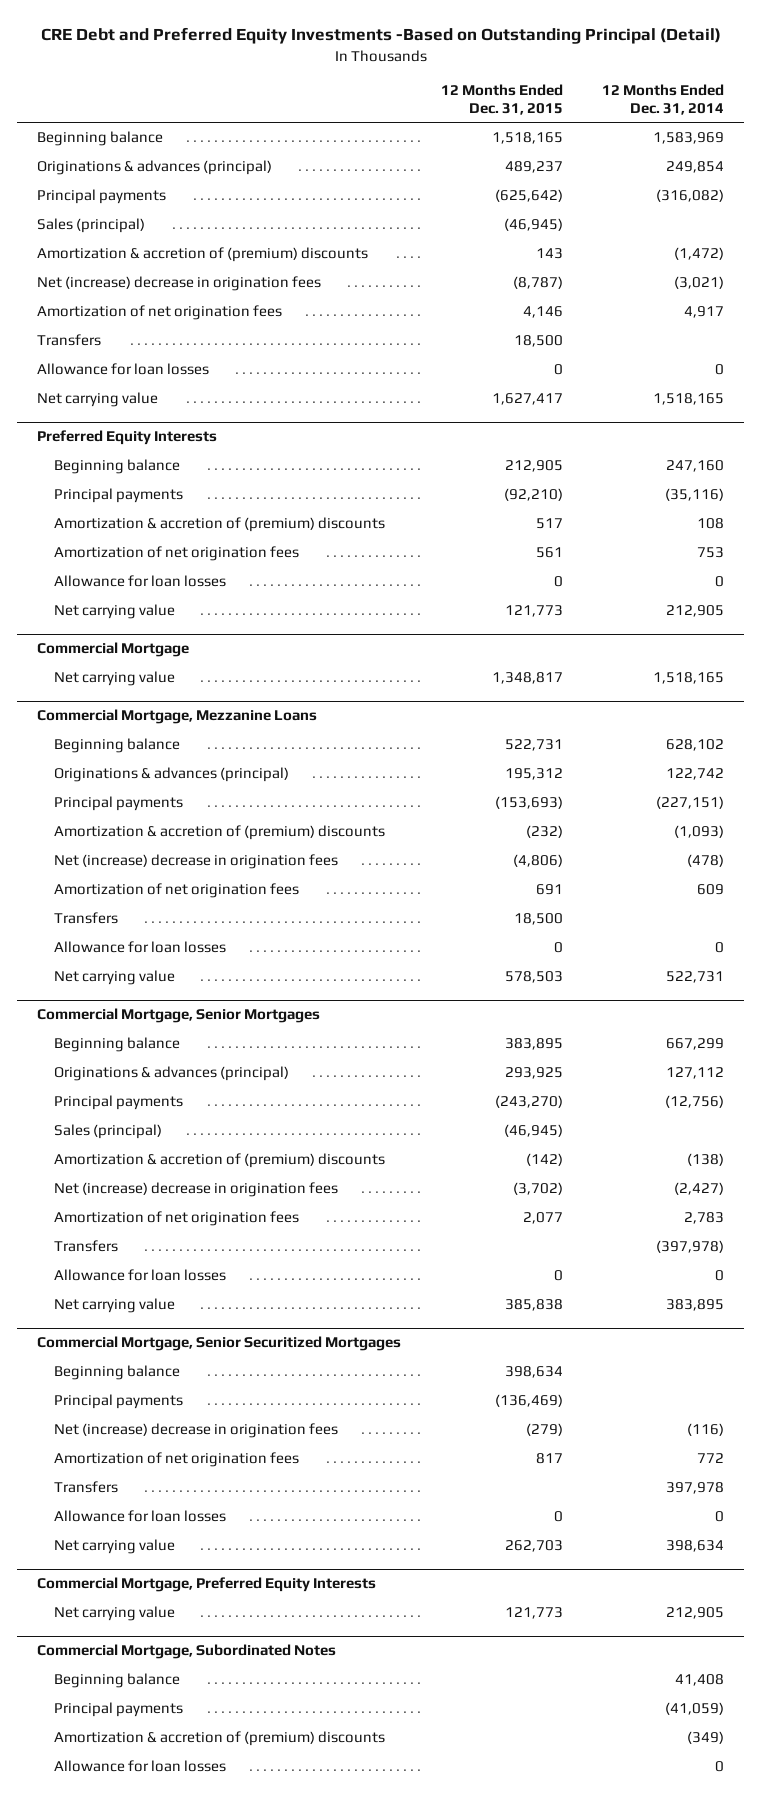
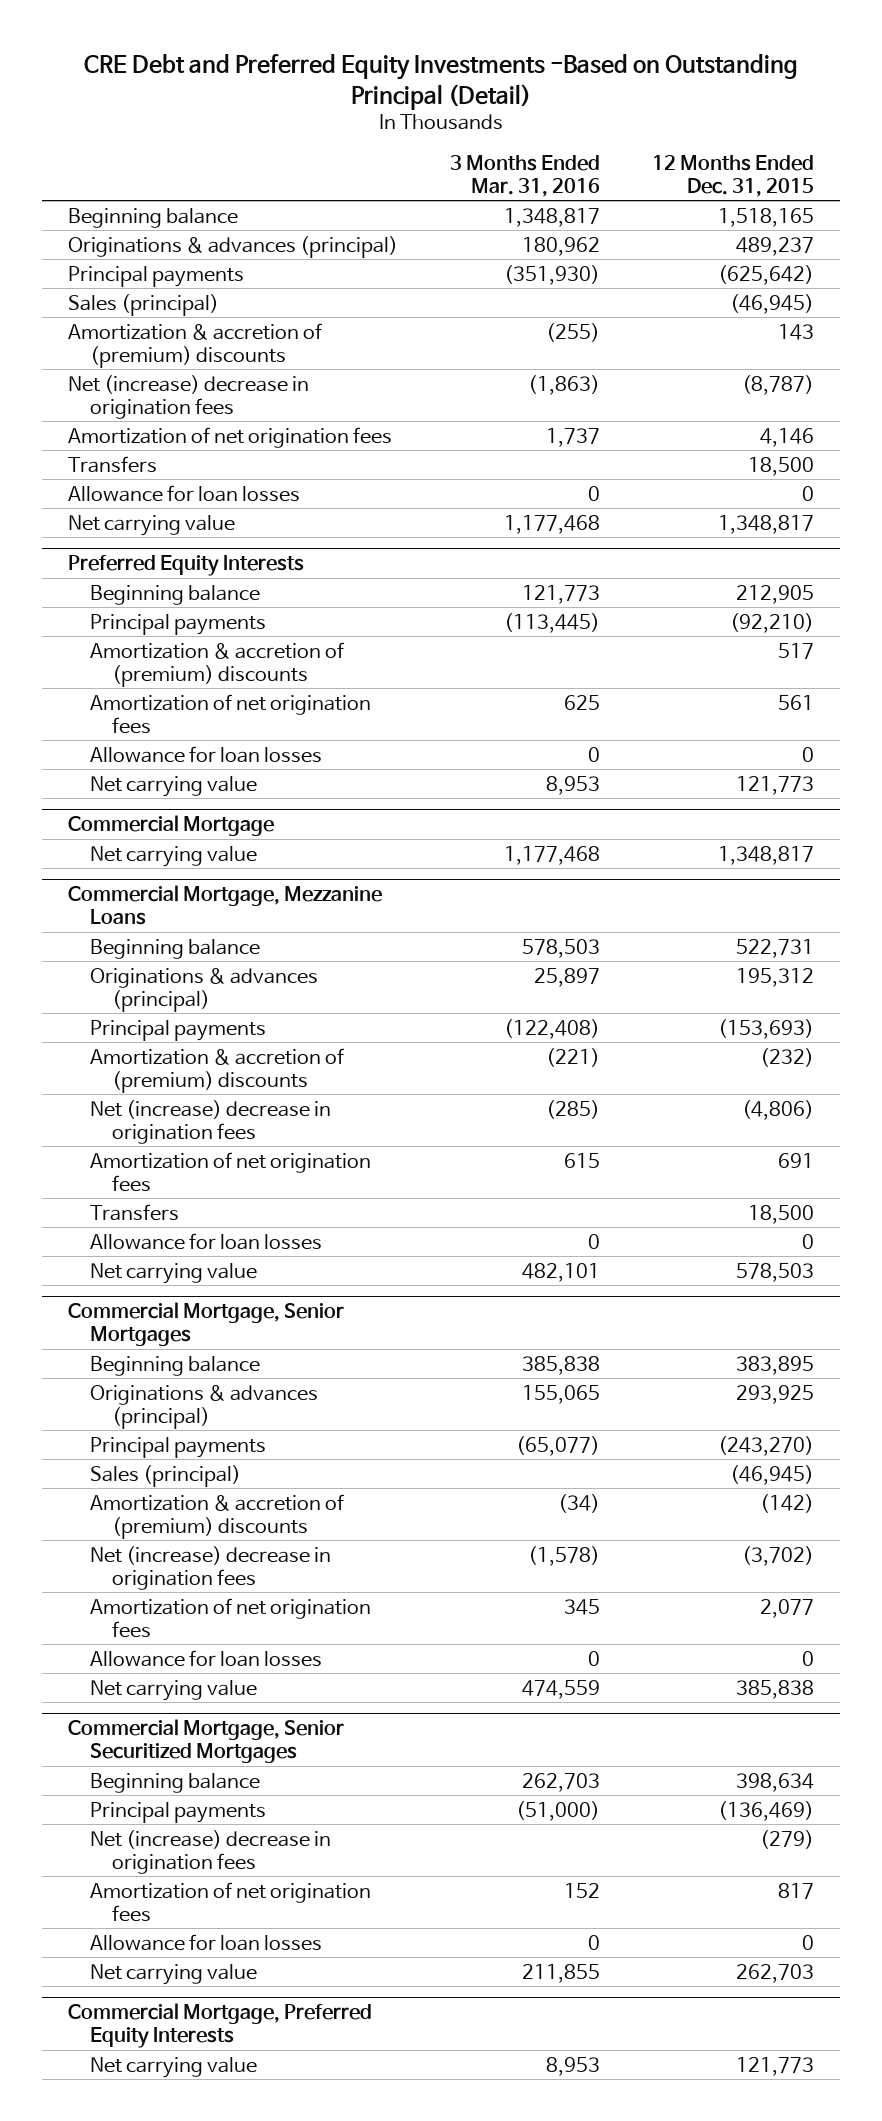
- | 12 Months Ended Dec. 31, 2015 | 12 Months Ended Dec. 31, 2014
+ | 3 Months Ended Mar. 31, 2016 | 12 Months Ended Dec. 31, 2015
- Net carrying value | 1,627,417 | 1,518,165
+ Net carrying value | 1,177,468 | 1,348,817
@ Commercial Mortgage, Senior Mortgages
- Transfers | | (397,978)
@ Commercial Mortgage, Senior Securitized Mortgages
- Transfers | | 397,978
- Commercial Mortgage, Subordinated Notes
- Beginning balance | | 41,408
- Principal payments | | (41,059)
- Amortization & accretion of (premium) discounts | | (349)
- Allowance for loan losses | | 0

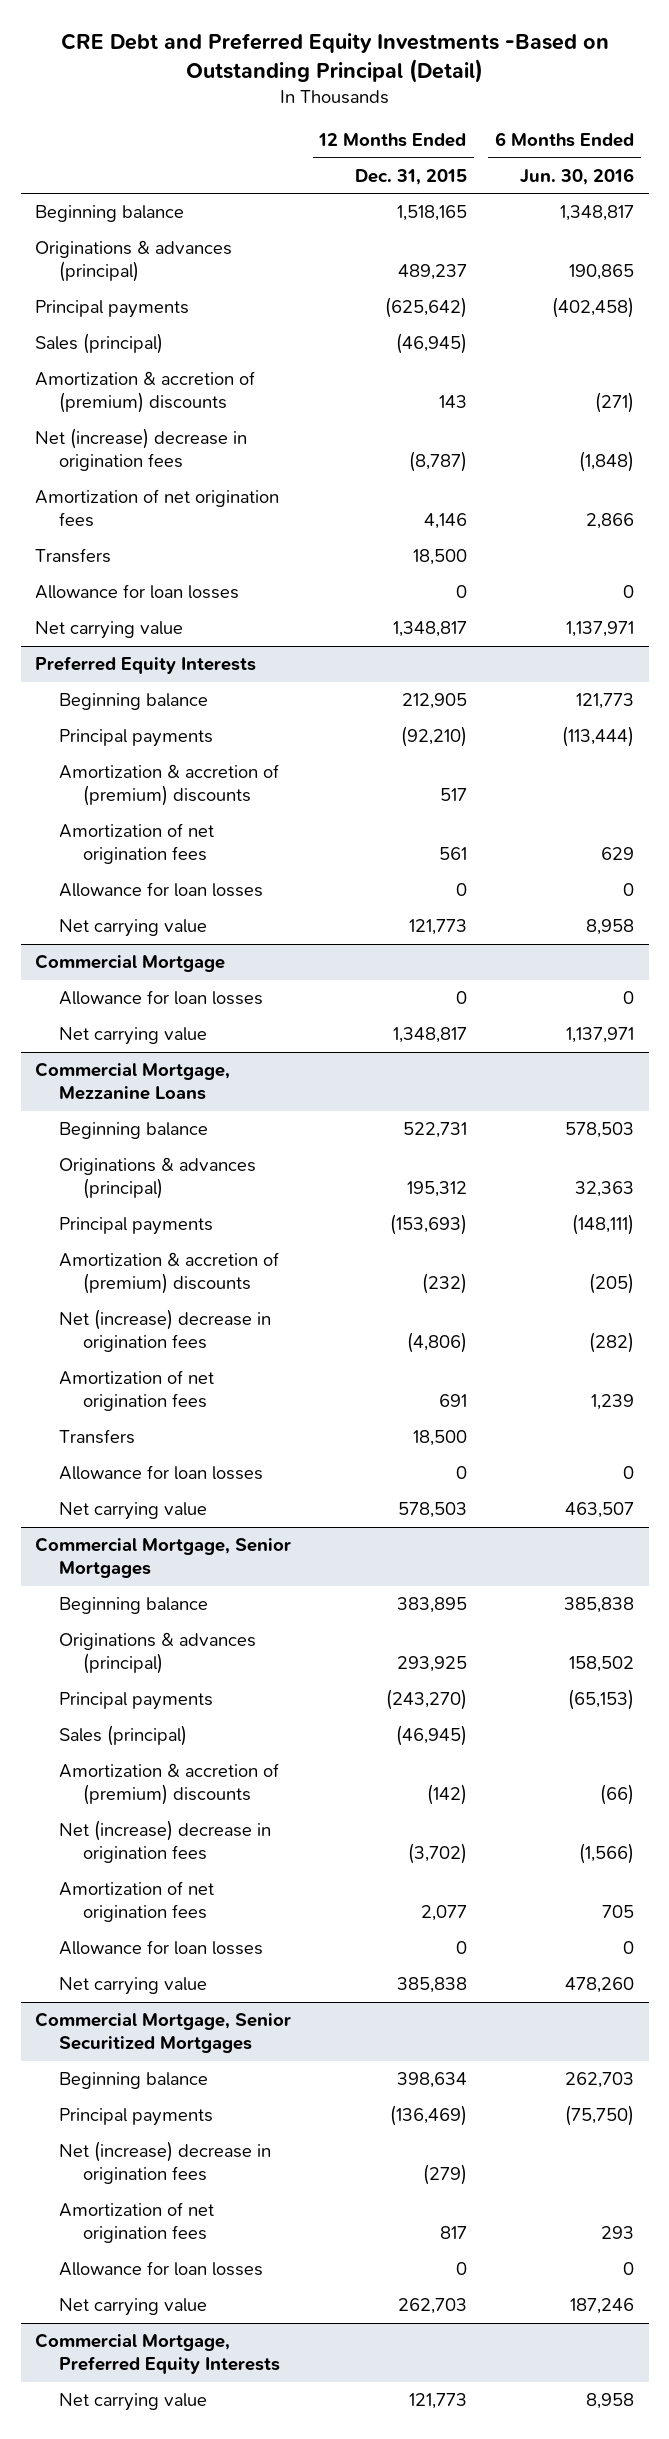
- | 3 Months Ended Mar. 31, 2016 | 12 Months Ended Dec. 31, 2015
+ | 12 Months Ended Dec. 31, 2015 | 6 Months Ended Jun. 30, 2016
@ Commercial Mortgage
+ Allowance for loan losses | 0 | 0

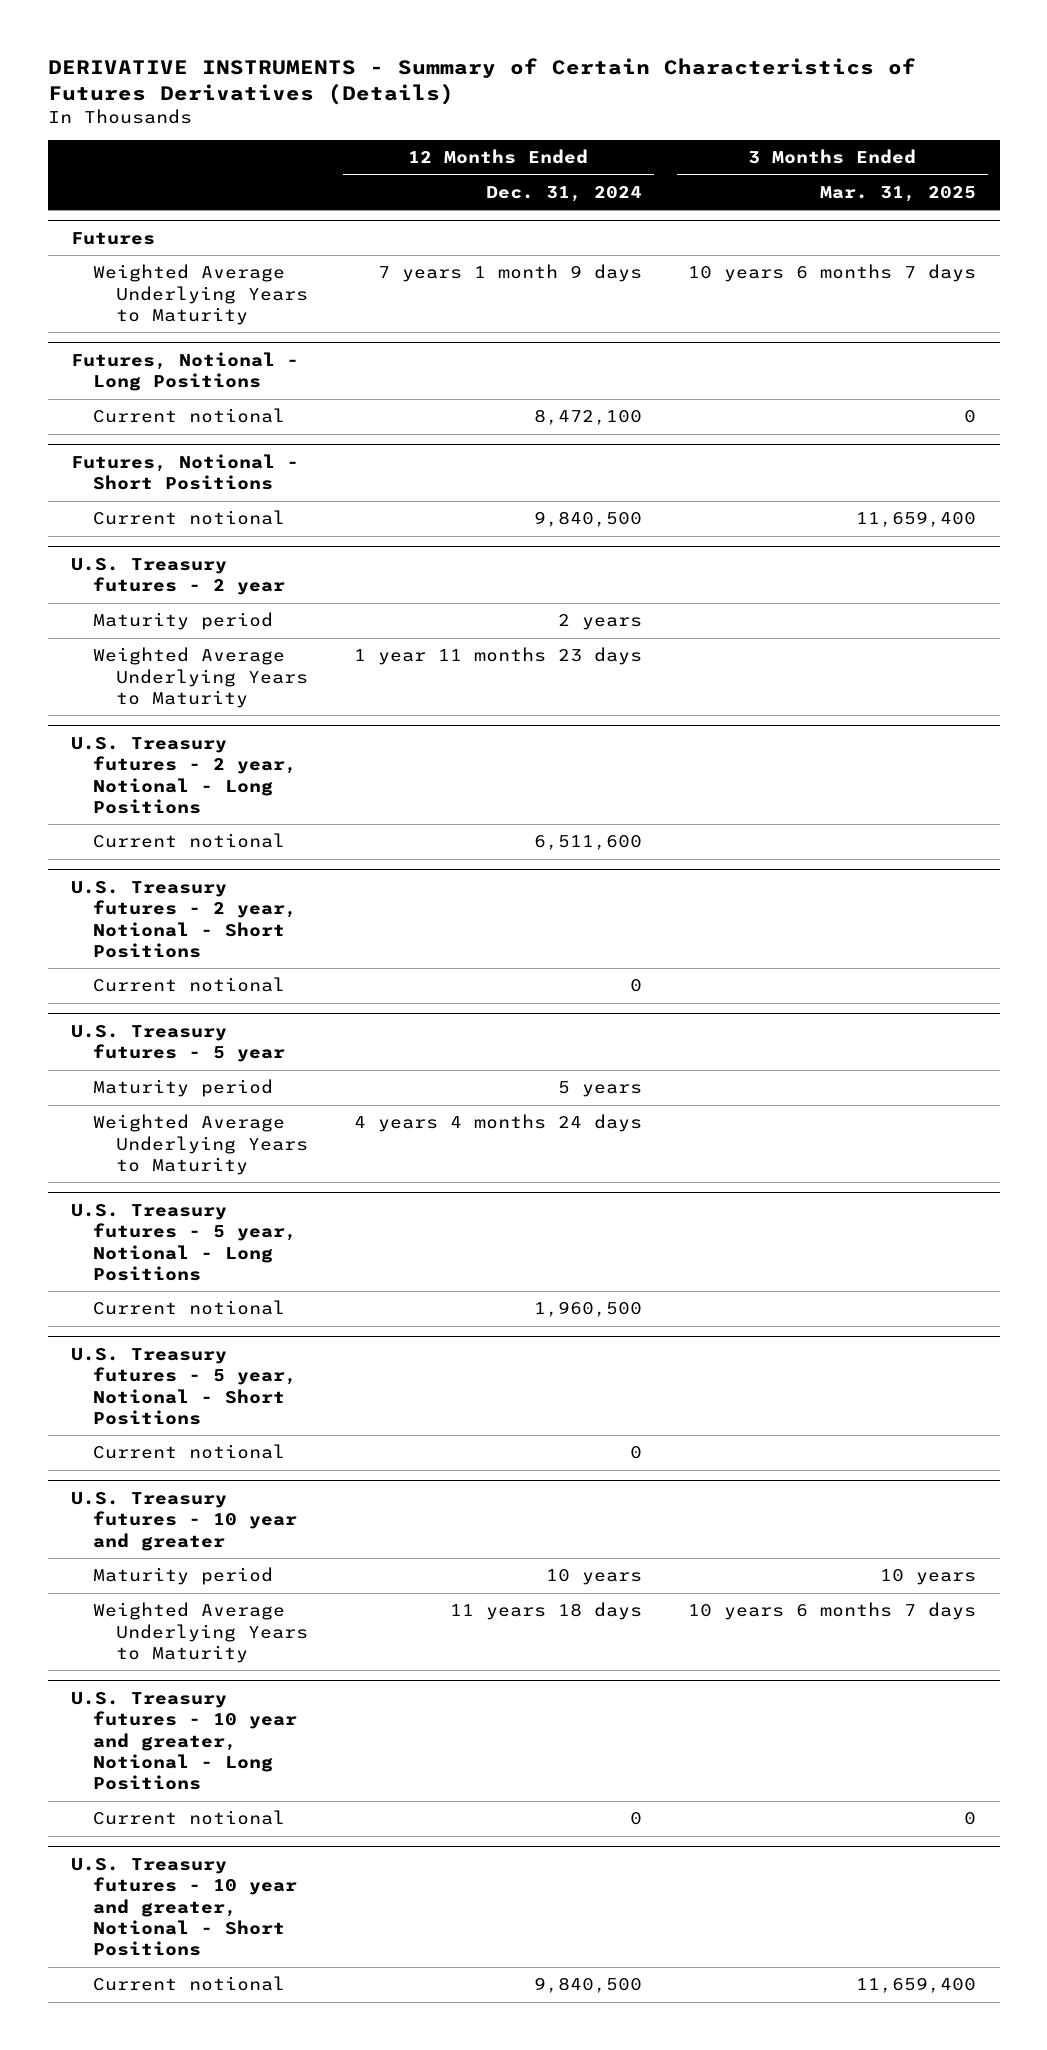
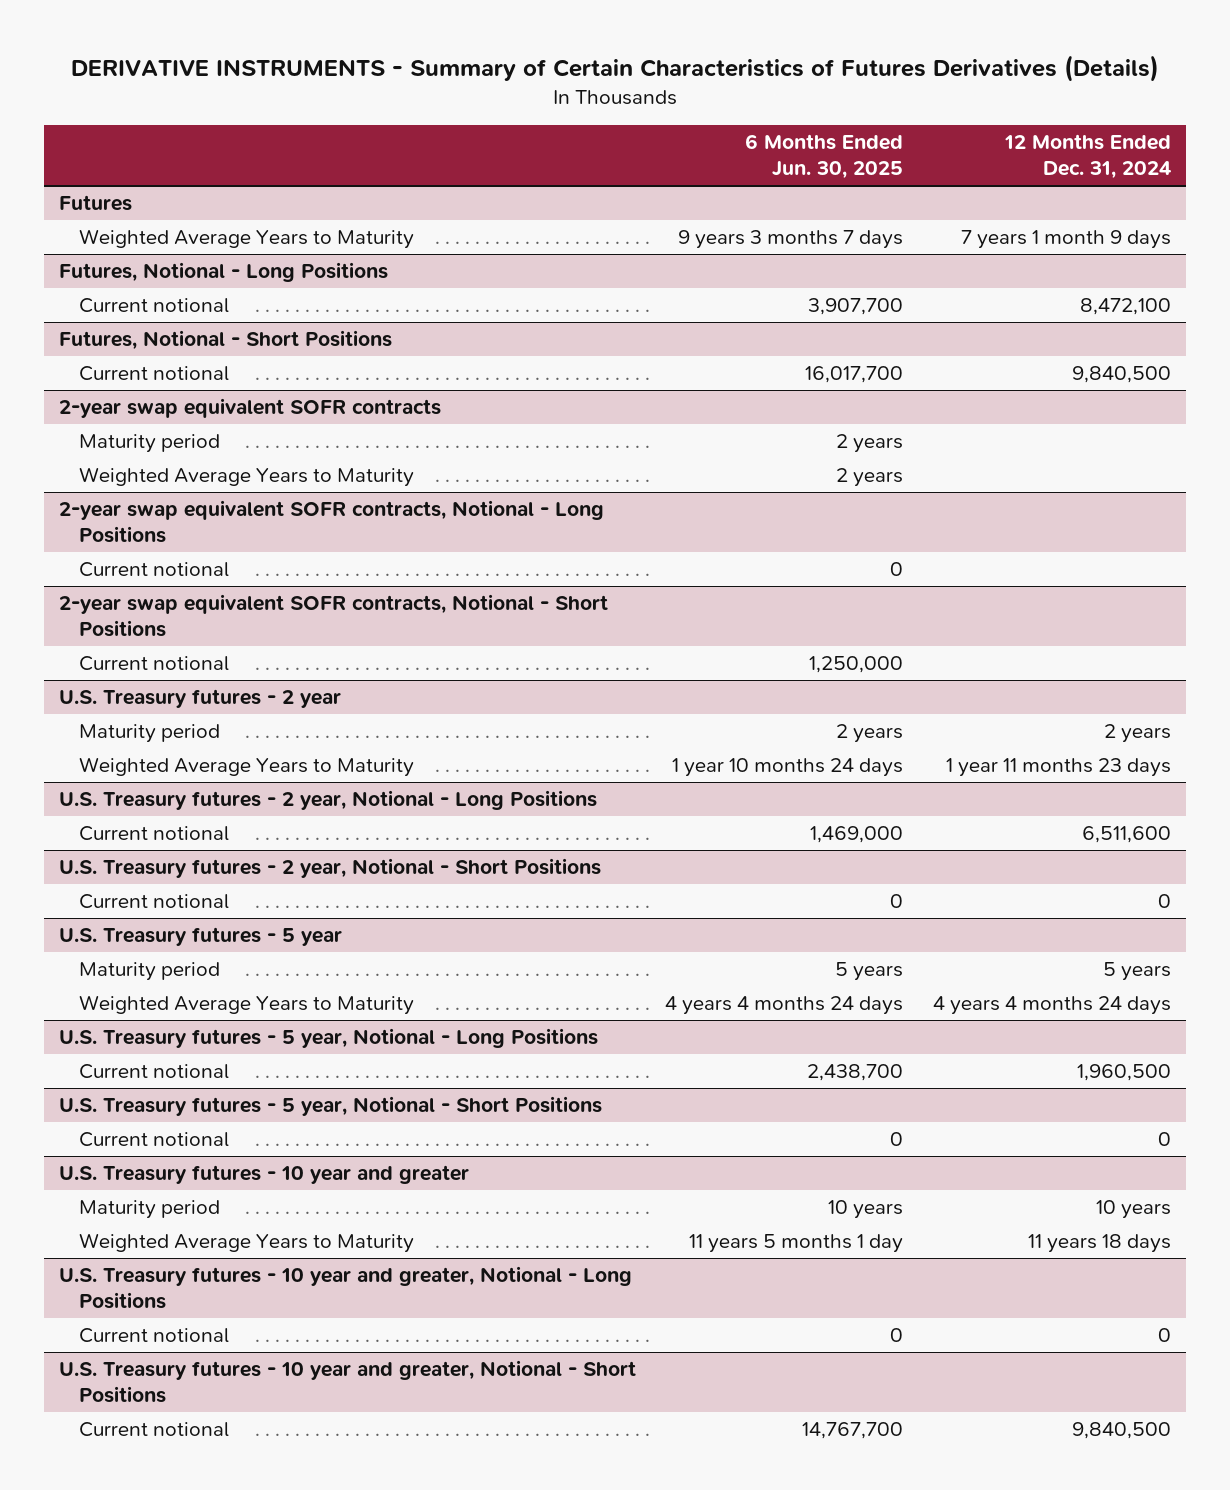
- | 12 Months Ended Dec. 31, 2024 | 3 Months Ended Mar. 31, 2025
+ | 6 Months Ended Jun. 30, 2025 | 12 Months Ended Dec. 31, 2024
@ Futures
- Weighted Average Underlying Years to Maturity | 7 years 1 month 9 days | 10 years 6 months 7 days
+ Weighted Average Years to Maturity | 9 years 3 months 7 days | 7 years 1 month 9 days
+ 2-year swap equivalent SOFR contracts
+ Maturity period | 2 years |
+ Weighted Average Years to Maturity | 2 years |
+ 2-year swap equivalent SOFR contracts, Notional - Long Positions
+ Current notional | 0 |
+ 2-year swap equivalent SOFR contracts, Notional - Short Positions
+ Current notional | 1,250,000 |
@ U.S. Treasury futures - 2 year
- Weighted Average Underlying Years to Maturity | 1 year 11 months 23 days |
+ Weighted Average Years to Maturity | 1 year 10 months 24 days | 1 year 11 months 23 days
@ U.S. Treasury futures - 5 year
- Weighted Average Underlying Years to Maturity | 4 years 4 months 24 days |
+ Weighted Average Years to Maturity | 4 years 4 months 24 days | 4 years 4 months 24 days
@ U.S. Treasury futures - 10 year and greater
- Weighted Average Underlying Years to Maturity | 11 years 18 days | 10 years 6 months 7 days
+ Weighted Average Years to Maturity | 11 years 5 months 1 day | 11 years 18 days

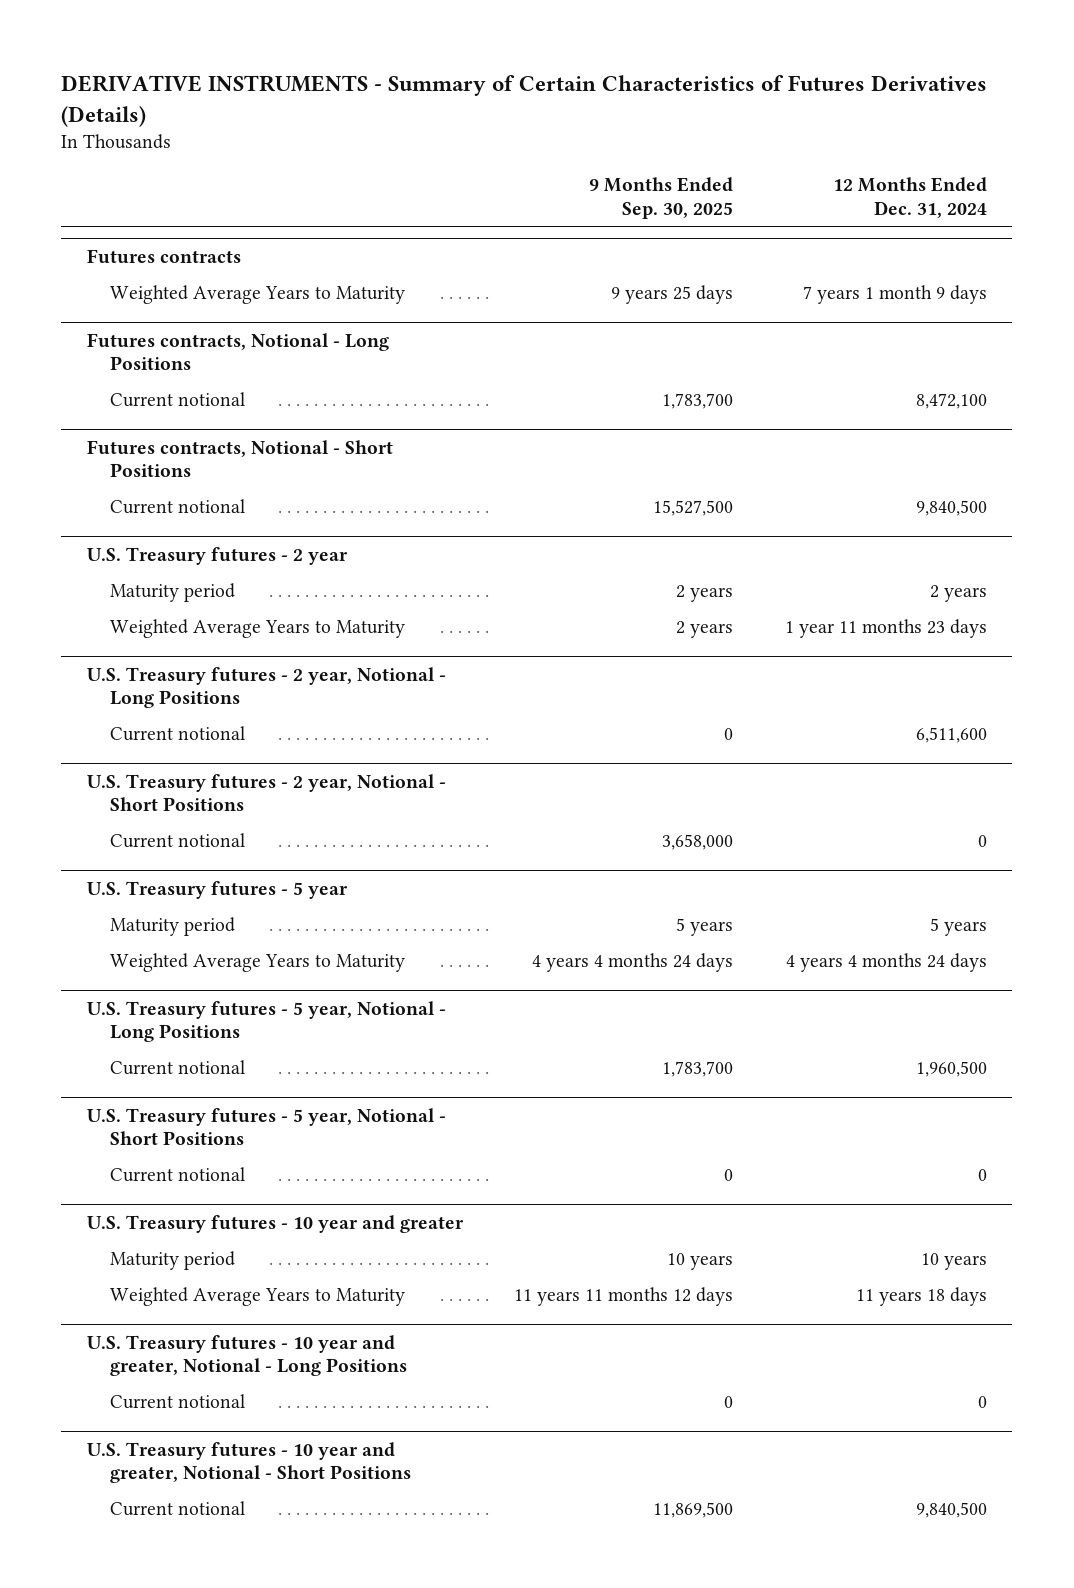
- | 6 Months Ended Jun. 30, 2025 | 12 Months Ended Dec. 31, 2024
+ | 9 Months Ended Sep. 30, 2025 | 12 Months Ended Dec. 31, 2024
- Futures
+ Futures contracts
- Futures, Notional - Long Positions
+ Futures contracts, Notional - Long Positions
- Futures, Notional - Short Positions
+ Futures contracts, Notional - Short Positions
- 2-year swap equivalent SOFR contracts
- Maturity period | 2 years |
- Weighted Average Years to Maturity | 2 years |
- 2-year swap equivalent SOFR contracts, Notional - Long Positions
- Current notional | 0 |
- 2-year swap equivalent SOFR contracts, Notional - Short Positions
- Current notional | 1,250,000 |

